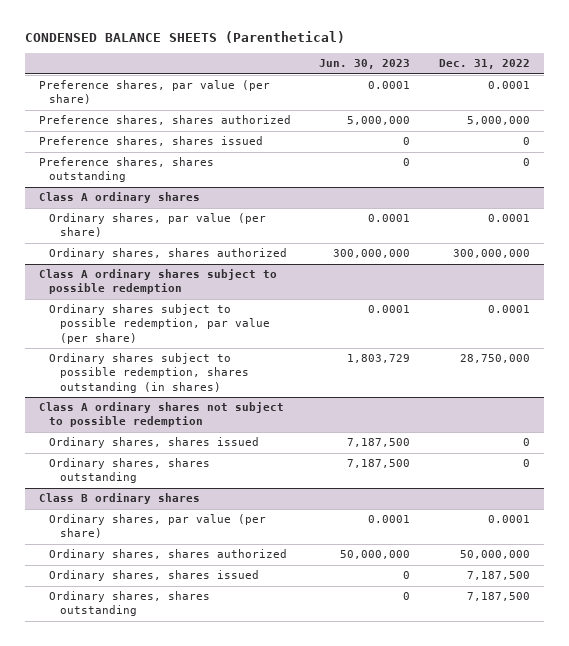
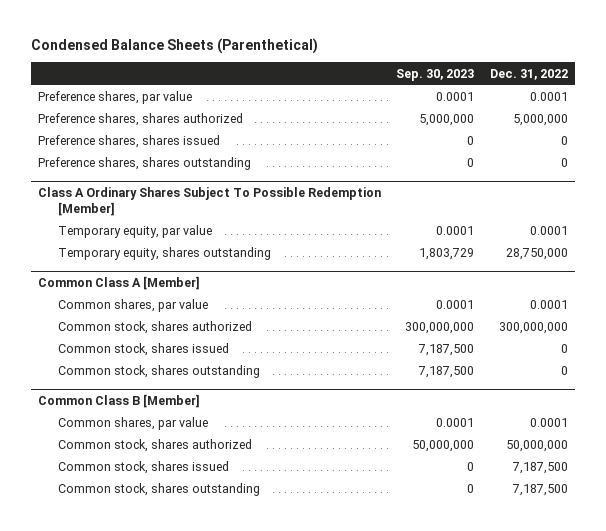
- CONDENSED BALANCE SHEETS (Parenthetical)
+ Condensed Balance Sheets (Parenthetical)
- | Jun. 30, 2023 | Dec. 31, 2022
+ | Sep. 30, 2023 | Dec. 31, 2022
- Preference shares, par value (per share) | 0.0001 | 0.0001
+ Preference shares, par value | 0.0001 | 0.0001
- Class A ordinary shares
- Ordinary shares, par value (per share) | 0.0001 | 0.0001
- Ordinary shares, shares authorized | 300,000,000 | 300,000,000
- Class A ordinary shares subject to possible redemption
- Ordinary shares subject to possible redemption, par value (per share) | 0.0001 | 0.0001
- Ordinary shares subject to possible redemption, shares outstanding (in shares) | 1,803,729 | 28,750,000
- Class A ordinary shares not subject to possible redemption
- Ordinary shares, shares issued | 7,187,500 | 0
- Ordinary shares, shares outstanding | 7,187,500 | 0
- Class B ordinary shares
- Ordinary shares, par value (per share) | 0.0001 | 0.0001
- Ordinary shares, shares authorized | 50,000,000 | 50,000,000
- Ordinary shares, shares issued | 0 | 7,187,500
- Ordinary shares, shares outstanding | 0 | 7,187,500
+ Class A Ordinary Shares Subject To Possible Redemption [Member]
+ Temporary equity, par value | 0.0001 | 0.0001
+ Temporary equity, shares outstanding | 1,803,729 | 28,750,000
+ Common Class A [Member]
+ Common shares, par value | 0.0001 | 0.0001
+ Common stock, shares authorized | 300,000,000 | 300,000,000
+ Common stock, shares issued | 7,187,500 | 0
+ Common stock, shares outstanding | 7,187,500 | 0
+ Common Class B [Member]
+ Common shares, par value | 0.0001 | 0.0001
+ Common stock, shares authorized | 50,000,000 | 50,000,000
+ Common stock, shares issued | 0 | 7,187,500
+ Common stock, shares outstanding | 0 | 7,187,500

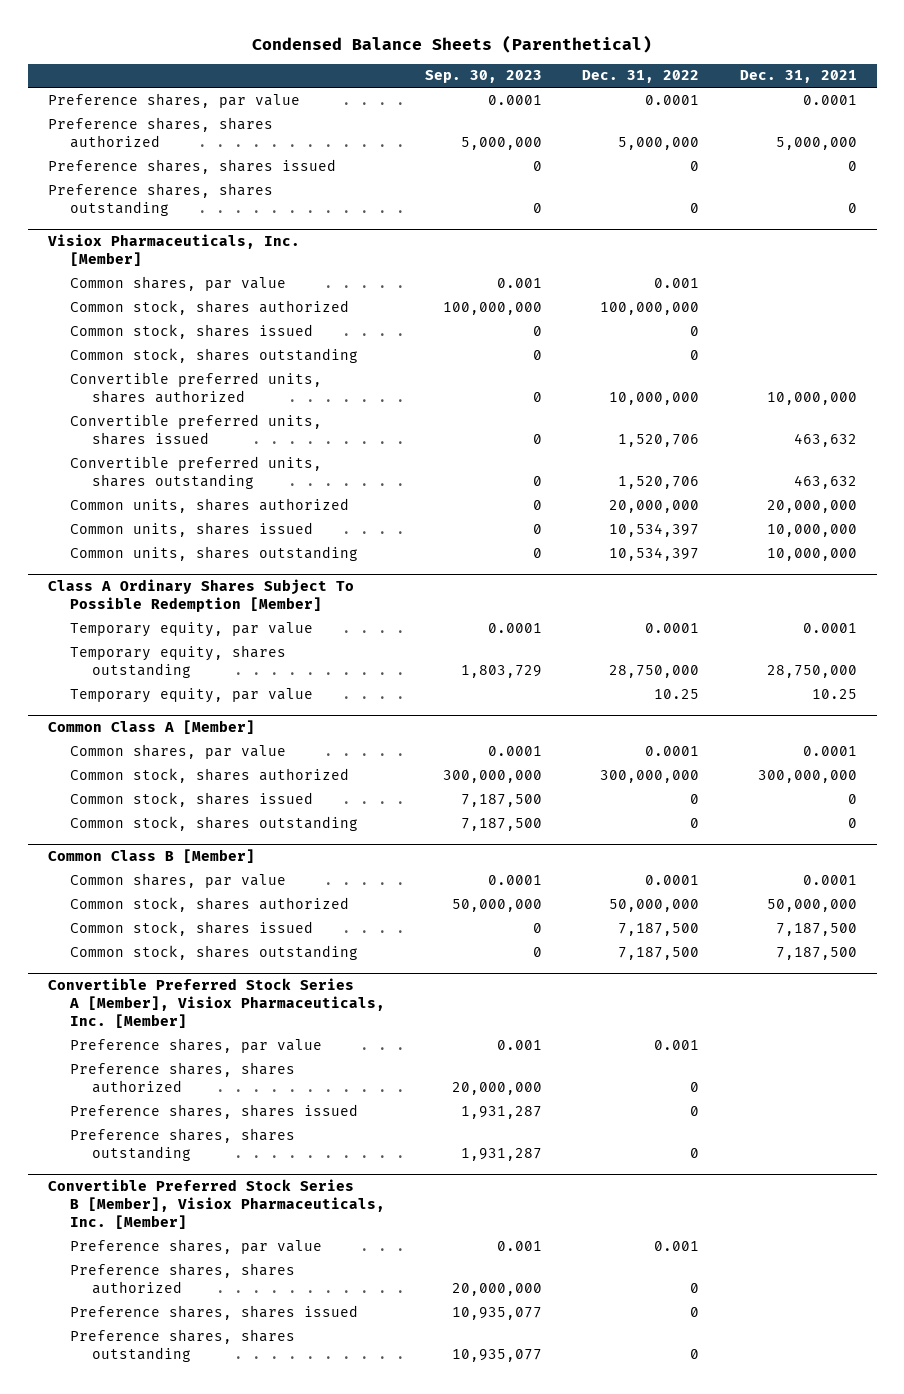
- | Sep. 30, 2023 | Dec. 31, 2022
+ | Sep. 30, 2023 | Dec. 31, 2022 | Dec. 31, 2021
+ Visiox Pharmaceuticals, Inc. [Member]
+ Common shares, par value | 0.001 | 0.001 |
+ Common stock, shares authorized | 100,000,000 | 100,000,000 |
+ Common stock, shares issued | 0 | 0 |
+ Common stock, shares outstanding | 0 | 0 |
+ Convertible preferred units, shares authorized | 0 | 10,000,000 | 10,000,000
+ Convertible preferred units, shares issued | 0 | 1,520,706 | 463,632
+ Convertible preferred units, shares outstanding | 0 | 1,520,706 | 463,632
+ Common units, shares authorized | 0 | 20,000,000 | 20,000,000
+ Common units, shares issued | 0 | 10,534,397 | 10,000,000
+ Common units, shares outstanding | 0 | 10,534,397 | 10,000,000
@ Class A Ordinary Shares Subject To Possible Redemption [Member]
+ Temporary equity, par value | | 10.25 | 10.25
+ Convertible Preferred Stock Series A [Member], Visiox Pharmaceuticals, Inc. [Member]
+ Preference shares, par value | 0.001 | 0.001 |
+ Preference shares, shares authorized | 20,000,000 | 0 |
+ Preference shares, shares issued | 1,931,287 | 0 |
+ Preference shares, shares outstanding | 1,931,287 | 0 |
+ Convertible Preferred Stock Series B [Member], Visiox Pharmaceuticals, Inc. [Member]
+ Preference shares, par value | 0.001 | 0.001 |
+ Preference shares, shares authorized | 20,000,000 | 0 |
+ Preference shares, shares issued | 10,935,077 | 0 |
+ Preference shares, shares outstanding | 10,935,077 | 0 |

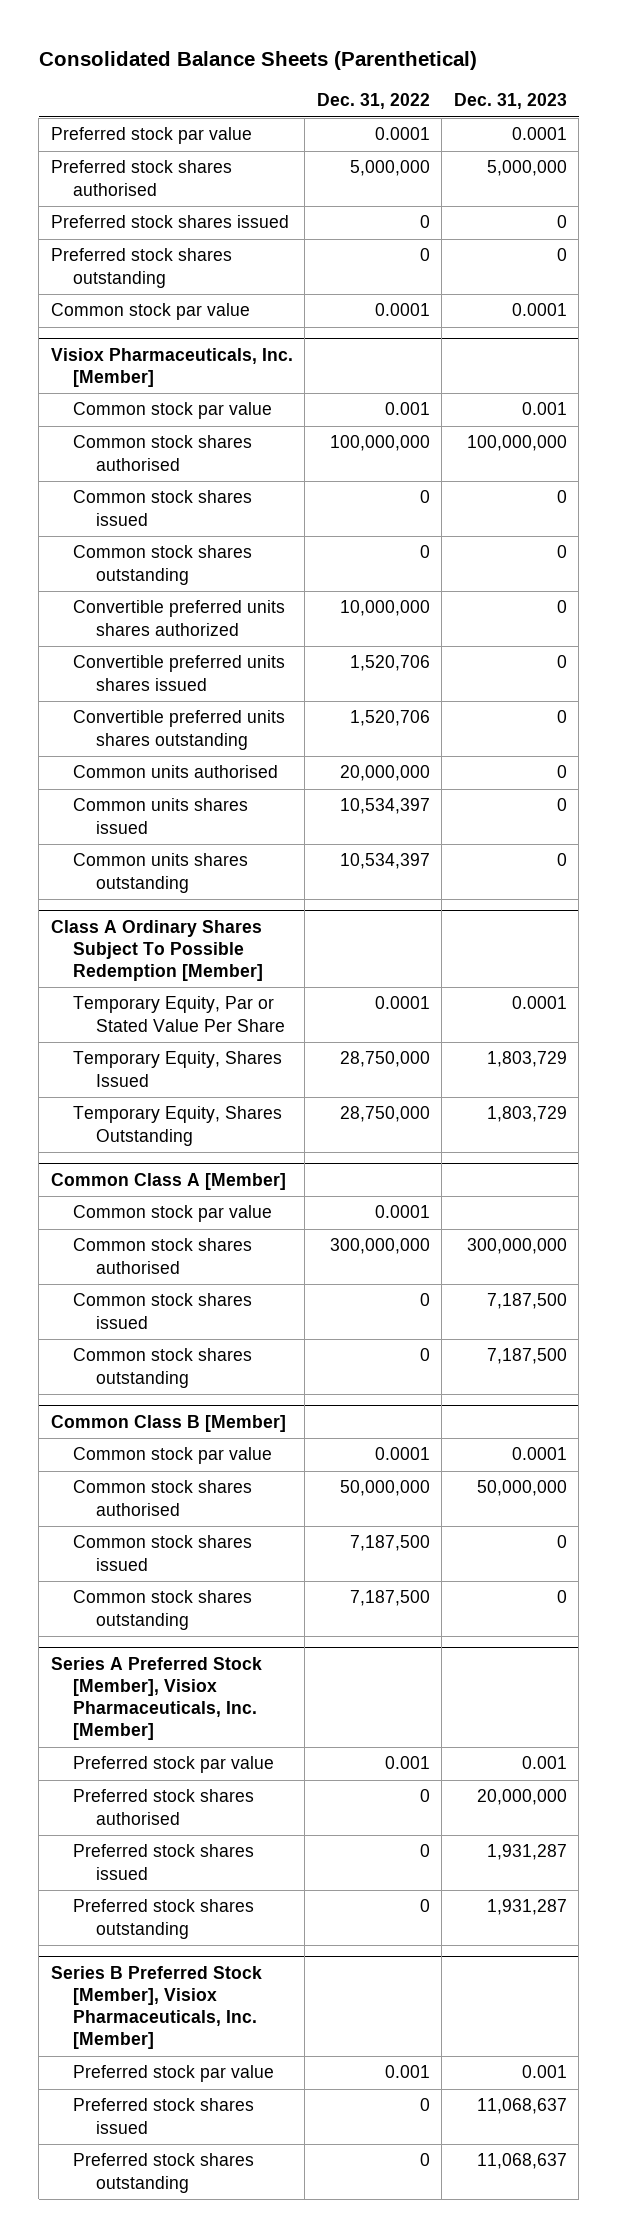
- Condensed Balance Sheets (Parenthetical)
+ Consolidated Balance Sheets (Parenthetical)
- | Sep. 30, 2023 | Dec. 31, 2022 | Dec. 31, 2021
+ | Dec. 31, 2022 | Dec. 31, 2023
- Preference shares, par value | 0.0001 | 0.0001 | 0.0001
- Preference shares, shares authorized | 5,000,000 | 5,000,000 | 5,000,000
- Preference shares, shares issued | 0 | 0 | 0
- Preference shares, shares outstanding | 0 | 0 | 0
+ Preferred stock par value | 0.0001 | 0.0001
+ Preferred stock shares authorised | 5,000,000 | 5,000,000
+ Preferred stock shares issued | 0 | 0
+ Preferred stock shares outstanding | 0 | 0
+ Common stock par value | 0.0001 | 0.0001
@ Visiox Pharmaceuticals, Inc. [Member]
- Common shares, par value | 0.001 | 0.001 |
- Common stock, shares authorized | 100,000,000 | 100,000,000 |
- Common stock, shares issued | 0 | 0 |
- Common stock, shares outstanding | 0 | 0 |
- Convertible preferred units, shares authorized | 0 | 10,000,000 | 10,000,000
- Convertible preferred units, shares issued | 0 | 1,520,706 | 463,632
- Convertible preferred units, shares outstanding | 0 | 1,520,706 | 463,632
- Common units, shares authorized | 0 | 20,000,000 | 20,000,000
- Common units, shares issued | 0 | 10,534,397 | 10,000,000
- Common units, shares outstanding | 0 | 10,534,397 | 10,000,000
+ Common stock par value | 0.001 | 0.001
+ Common stock shares authorised | 100,000,000 | 100,000,000
+ Common stock shares issued | 0 | 0
+ Common stock shares outstanding | 0 | 0
+ Convertible preferred units shares authorized | 10,000,000 | 0
+ Convertible preferred units shares issued | 1,520,706 | 0
+ Convertible preferred units shares outstanding | 1,520,706 | 0
+ Common units authorised | 20,000,000 | 0
+ Common units shares issued | 10,534,397 | 0
+ Common units shares outstanding | 10,534,397 | 0
@ Class A Ordinary Shares Subject To Possible Redemption [Member]
- Temporary equity, par value | 0.0001 | 0.0001 | 0.0001
- Temporary equity, shares outstanding | 1,803,729 | 28,750,000 | 28,750,000
- Temporary equity, par value | | 10.25 | 10.25
+ Temporary Equity, Par or Stated Value Per Share | 0.0001 | 0.0001
+ Temporary Equity, Shares Issued | 28,750,000 | 1,803,729
+ Temporary Equity, Shares Outstanding | 28,750,000 | 1,803,729
@ Common Class A [Member]
- Common shares, par value | 0.0001 | 0.0001 | 0.0001
- Common stock, shares authorized | 300,000,000 | 300,000,000 | 300,000,000
- Common stock, shares issued | 7,187,500 | 0 | 0
- Common stock, shares outstanding | 7,187,500 | 0 | 0
+ Common stock par value | 0.0001 |
+ Common stock shares authorised | 300,000,000 | 300,000,000
+ Common stock shares issued | 0 | 7,187,500
+ Common stock shares outstanding | 0 | 7,187,500
@ Common Class B [Member]
- Common shares, par value | 0.0001 | 0.0001 | 0.0001
- Common stock, shares authorized | 50,000,000 | 50,000,000 | 50,000,000
- Common stock, shares issued | 0 | 7,187,500 | 7,187,500
- Common stock, shares outstanding | 0 | 7,187,500 | 7,187,500
- Convertible Preferred Stock Series A [Member], Visiox Pharmaceuticals, Inc. [Member]
- Preference shares, par value | 0.001 | 0.001 |
- Preference shares, shares authorized | 20,000,000 | 0 |
- Preference shares, shares issued | 1,931,287 | 0 |
- Preference shares, shares outstanding | 1,931,287 | 0 |
- Convertible Preferred Stock Series B [Member], Visiox Pharmaceuticals, Inc. [Member]
- Preference shares, par value | 0.001 | 0.001 |
- Preference shares, shares authorized | 20,000,000 | 0 |
- Preference shares, shares issued | 10,935,077 | 0 |
- Preference shares, shares outstanding | 10,935,077 | 0 |
@ Common Class B [Member]
+ Common stock par value | 0.0001 | 0.0001
+ Common stock shares authorised | 50,000,000 | 50,000,000
+ Common stock shares issued | 7,187,500 | 0
+ Common stock shares outstanding | 7,187,500 | 0
+ Series A Preferred Stock [Member], Visiox Pharmaceuticals, Inc. [Member]
+ Preferred stock par value | 0.001 | 0.001
+ Preferred stock shares authorised | 0 | 20,000,000
+ Preferred stock shares issued | 0 | 1,931,287
+ Preferred stock shares outstanding | 0 | 1,931,287
+ Series B Preferred Stock [Member], Visiox Pharmaceuticals, Inc. [Member]
+ Preferred stock par value | 0.001 | 0.001
+ Preferred stock shares issued | 0 | 11,068,637
+ Preferred stock shares outstanding | 0 | 11,068,637

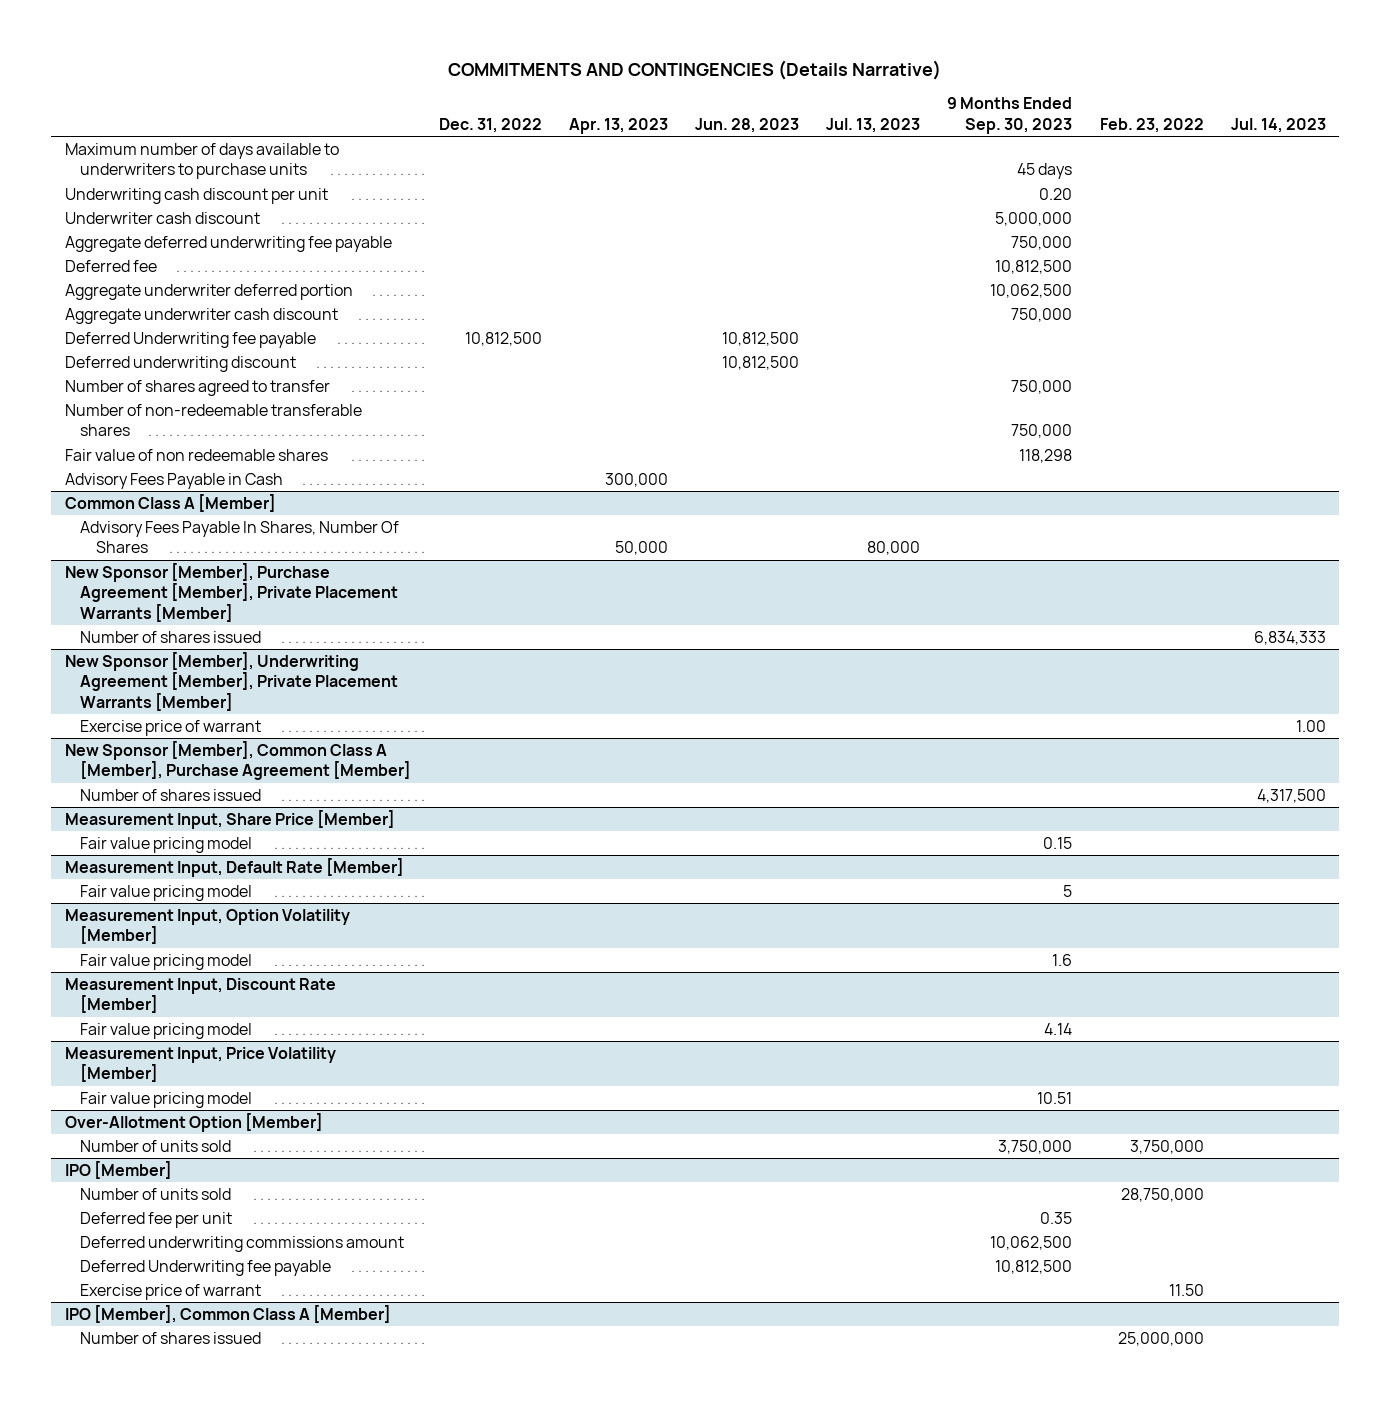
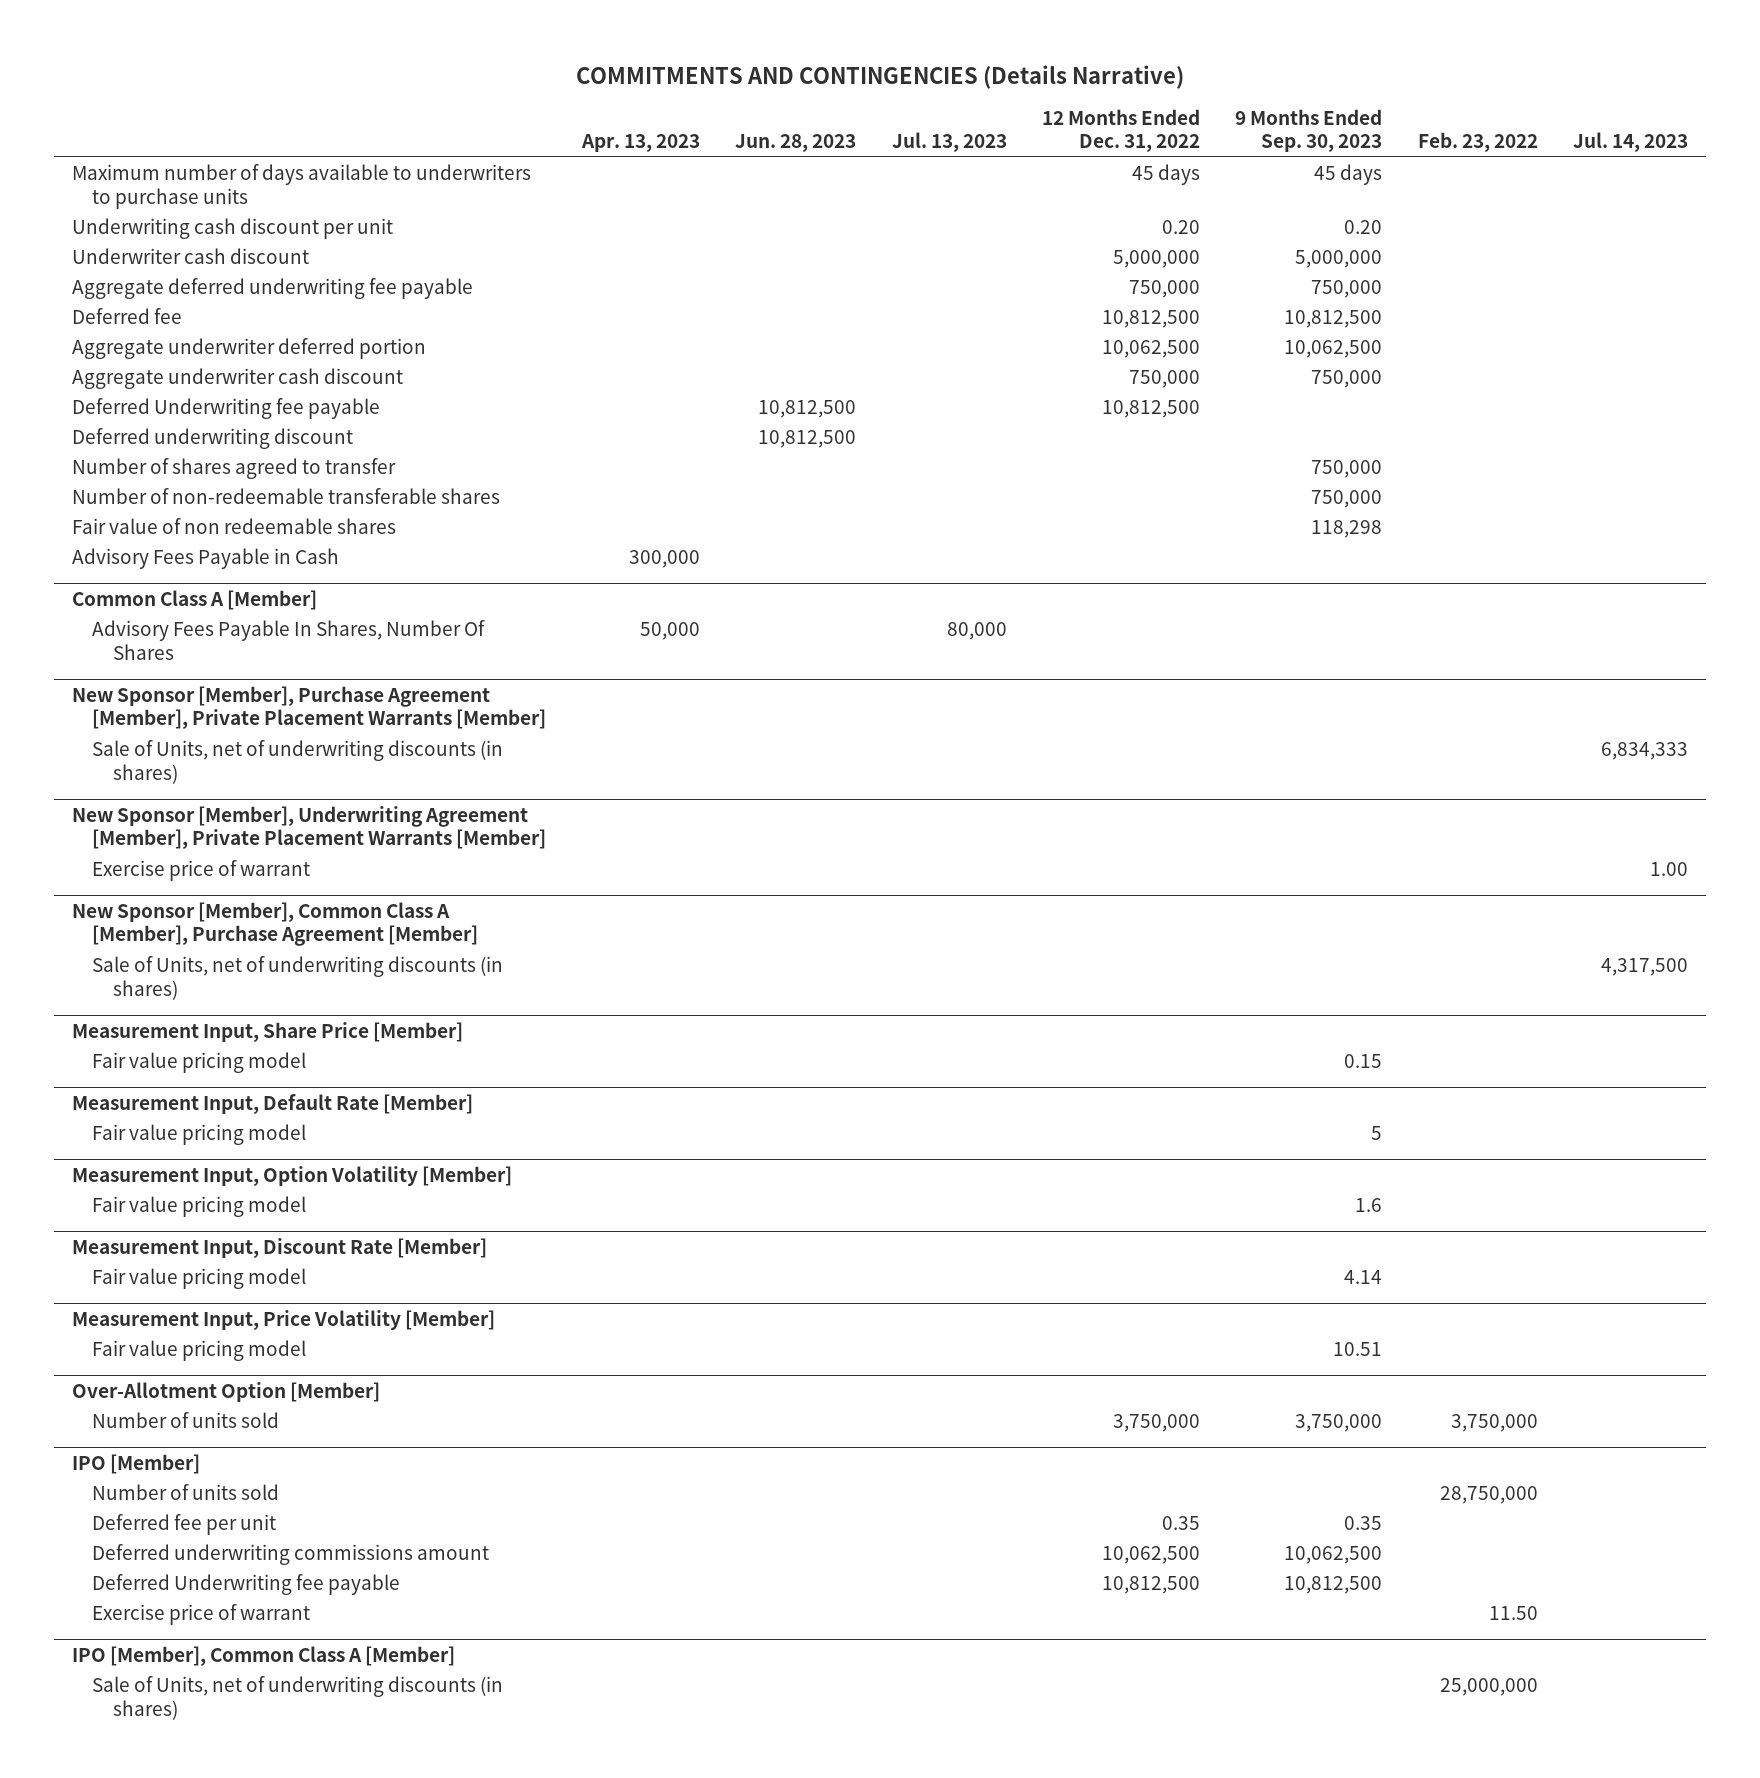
- | Dec. 31, 2022 | Apr. 13, 2023 | Jun. 28, 2023 | Jul. 13, 2023 | 9 Months Ended Sep. 30, 2023 | Feb. 23, 2022 | Jul. 14, 2023
+ | Apr. 13, 2023 | Jun. 28, 2023 | Jul. 13, 2023 | 12 Months Ended Dec. 31, 2022 | 9 Months Ended Sep. 30, 2023 | Feb. 23, 2022 | Jul. 14, 2023
@ New Sponsor [Member], Purchase Agreement [Member], Private Placement Warrants [Member]
- Number of shares issued | | | | | | | 6,834,333
+ Sale of Units, net of underwriting discounts (in shares) | | | | | | | 6,834,333
@ New Sponsor [Member], Common Class A [Member], Purchase Agreement [Member]
- Number of shares issued | | | | | | | 4,317,500
+ Sale of Units, net of underwriting discounts (in shares) | | | | | | | 4,317,500
@ IPO [Member], Common Class A [Member]
- Number of shares issued | | | | | | 25,000,000 |
+ Sale of Units, net of underwriting discounts (in shares) | | | | | | 25,000,000 |

